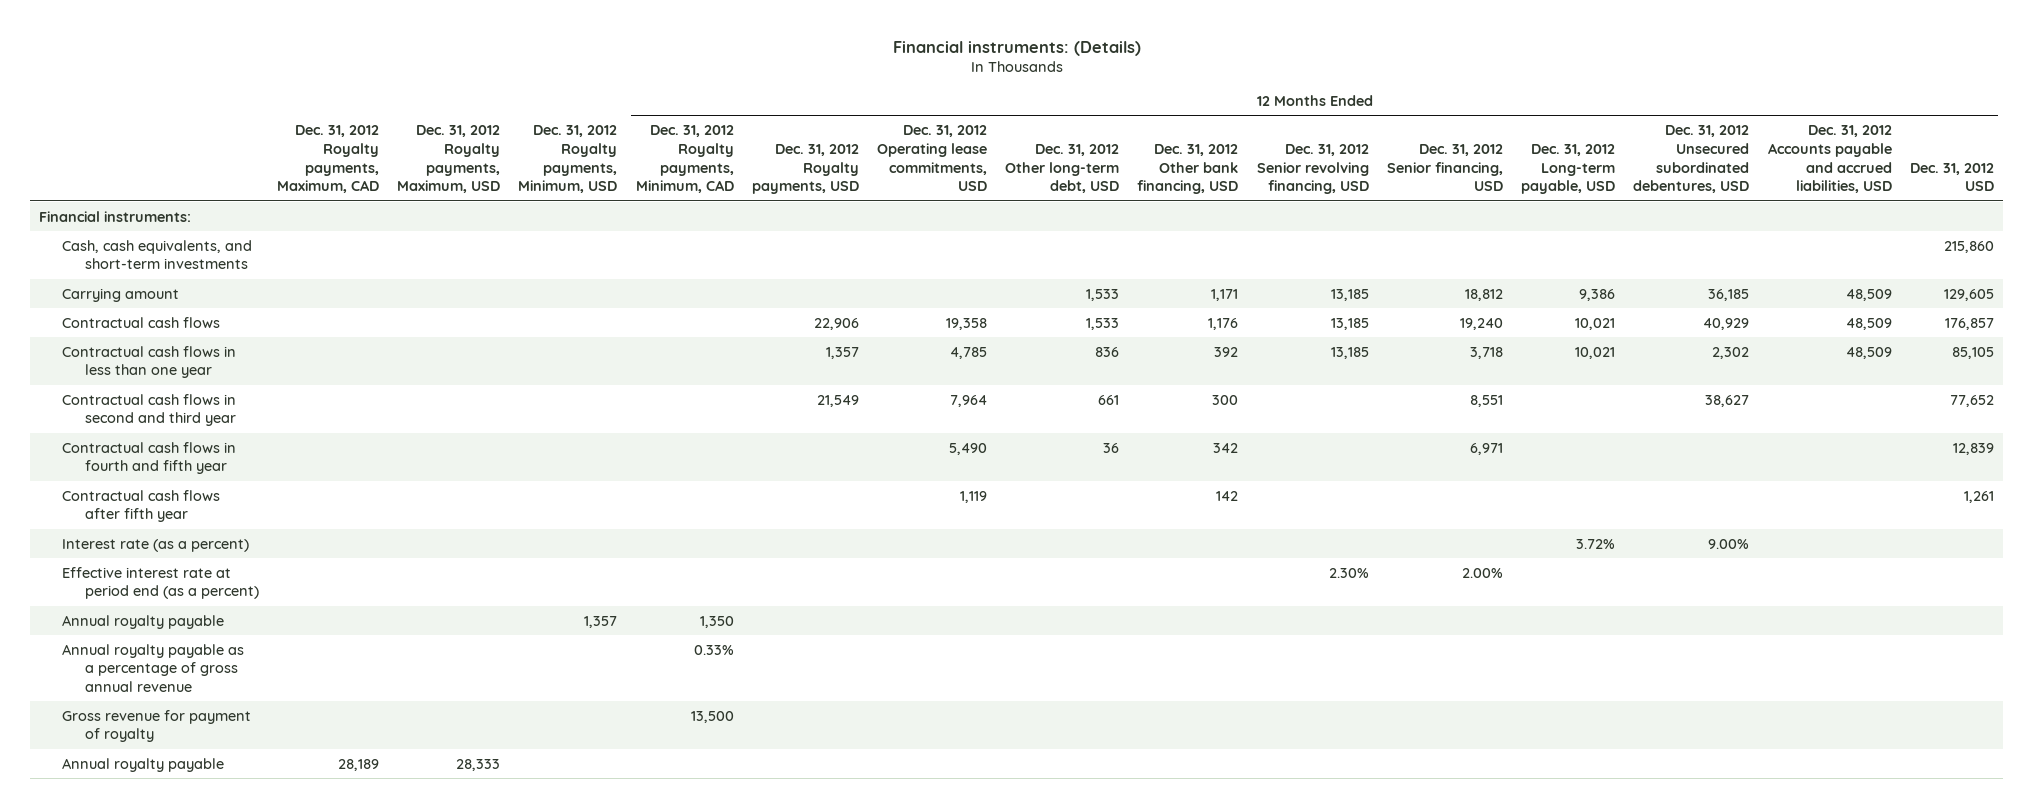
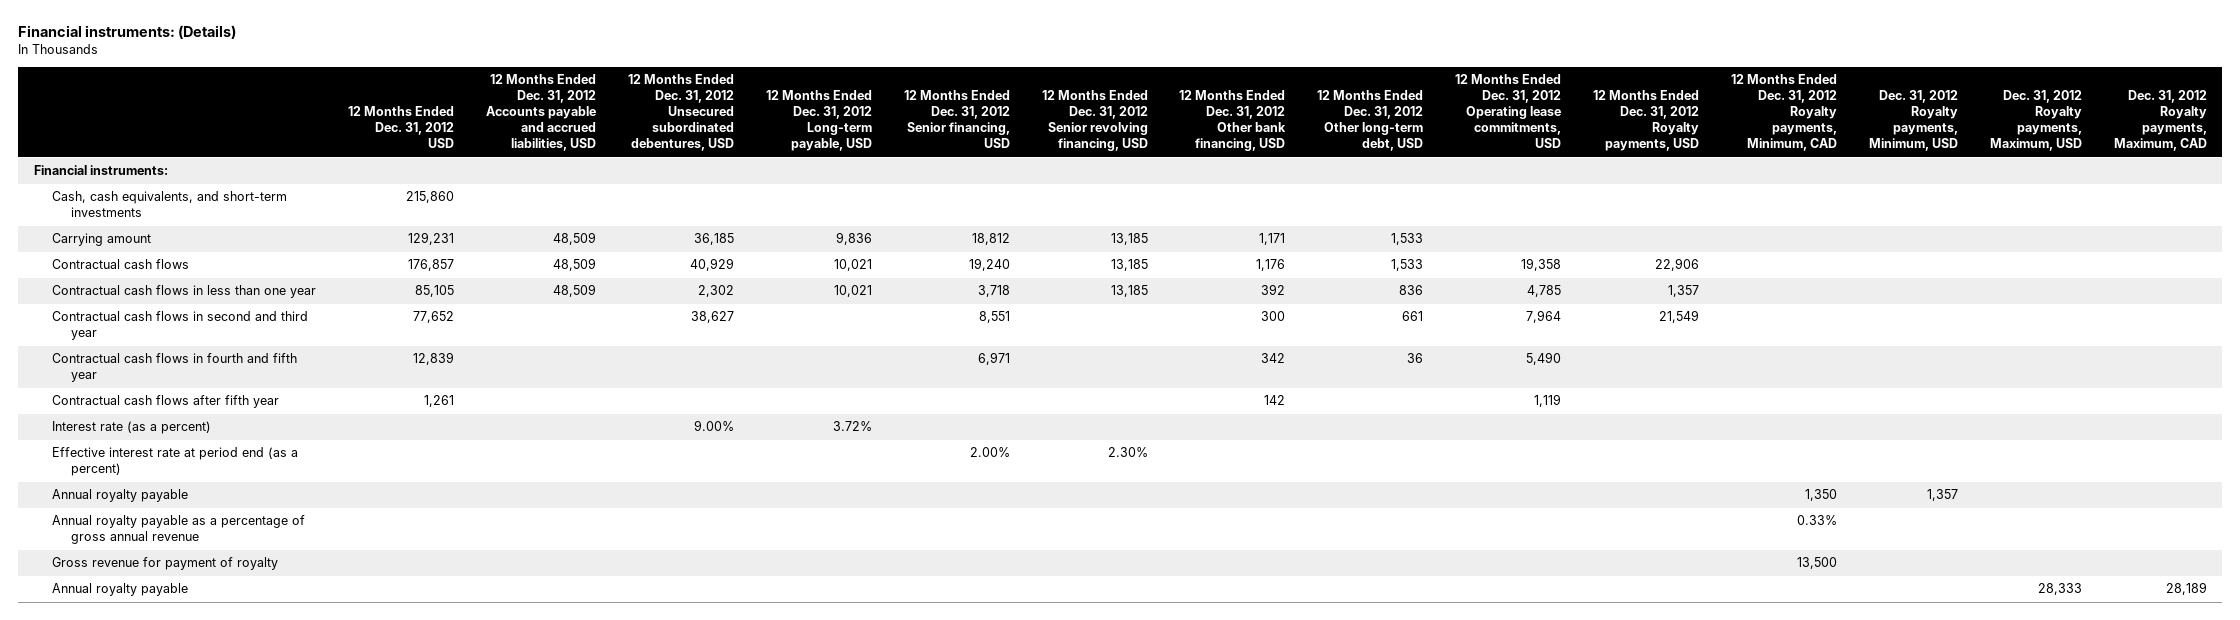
- | Dec. 31, 2012 Royalty payments, Maximum, CAD | Dec. 31, 2012 Royalty payments, Maximum, USD | Dec. 31, 2012 Royalty payments, Minimum, USD | 12 Months Ended Dec. 31, 2012 Royalty payments, Minimum, CAD | 12 Months Ended Dec. 31, 2012 Royalty payments, USD | 12 Months Ended Dec. 31, 2012 Operating lease commitments, USD | 12 Months Ended Dec. 31, 2012 Other long-term debt, USD | 12 Months Ended Dec. 31, 2012 Other bank financing, USD | 12 Months Ended Dec. 31, 2012 Senior revolving financing, USD | 12 Months Ended Dec. 31, 2012 Senior financing, USD | 12 Months Ended Dec. 31, 2012 Long-term payable, USD | 12 Months Ended Dec. 31, 2012 Unsecured subordinated debentures, USD | 12 Months Ended Dec. 31, 2012 Accounts payable and accrued liabilities, USD | 12 Months Ended Dec. 31, 2012 USD
+ | 12 Months Ended Dec. 31, 2012 USD | 12 Months Ended Dec. 31, 2012 Accounts payable and accrued liabilities, USD | 12 Months Ended Dec. 31, 2012 Unsecured subordinated debentures, USD | 12 Months Ended Dec. 31, 2012 Long-term payable, USD | 12 Months Ended Dec. 31, 2012 Senior financing, USD | 12 Months Ended Dec. 31, 2012 Senior revolving financing, USD | 12 Months Ended Dec. 31, 2012 Other bank financing, USD | 12 Months Ended Dec. 31, 2012 Other long-term debt, USD | 12 Months Ended Dec. 31, 2012 Operating lease commitments, USD | 12 Months Ended Dec. 31, 2012 Royalty payments, USD | 12 Months Ended Dec. 31, 2012 Royalty payments, Minimum, CAD | Dec. 31, 2012 Royalty payments, Minimum, USD | Dec. 31, 2012 Royalty payments, Maximum, USD | Dec. 31, 2012 Royalty payments, Maximum, CAD
- Carrying amount | | | | | | | 1,533 | 1,171 | 13,185 | 18,812 | 9,386 | 36,185 | 48,509 | 129,605
+ Carrying amount | 129,231 | 48,509 | 36,185 | 9,836 | 18,812 | 13,185 | 1,171 | 1,533 | | | | | |

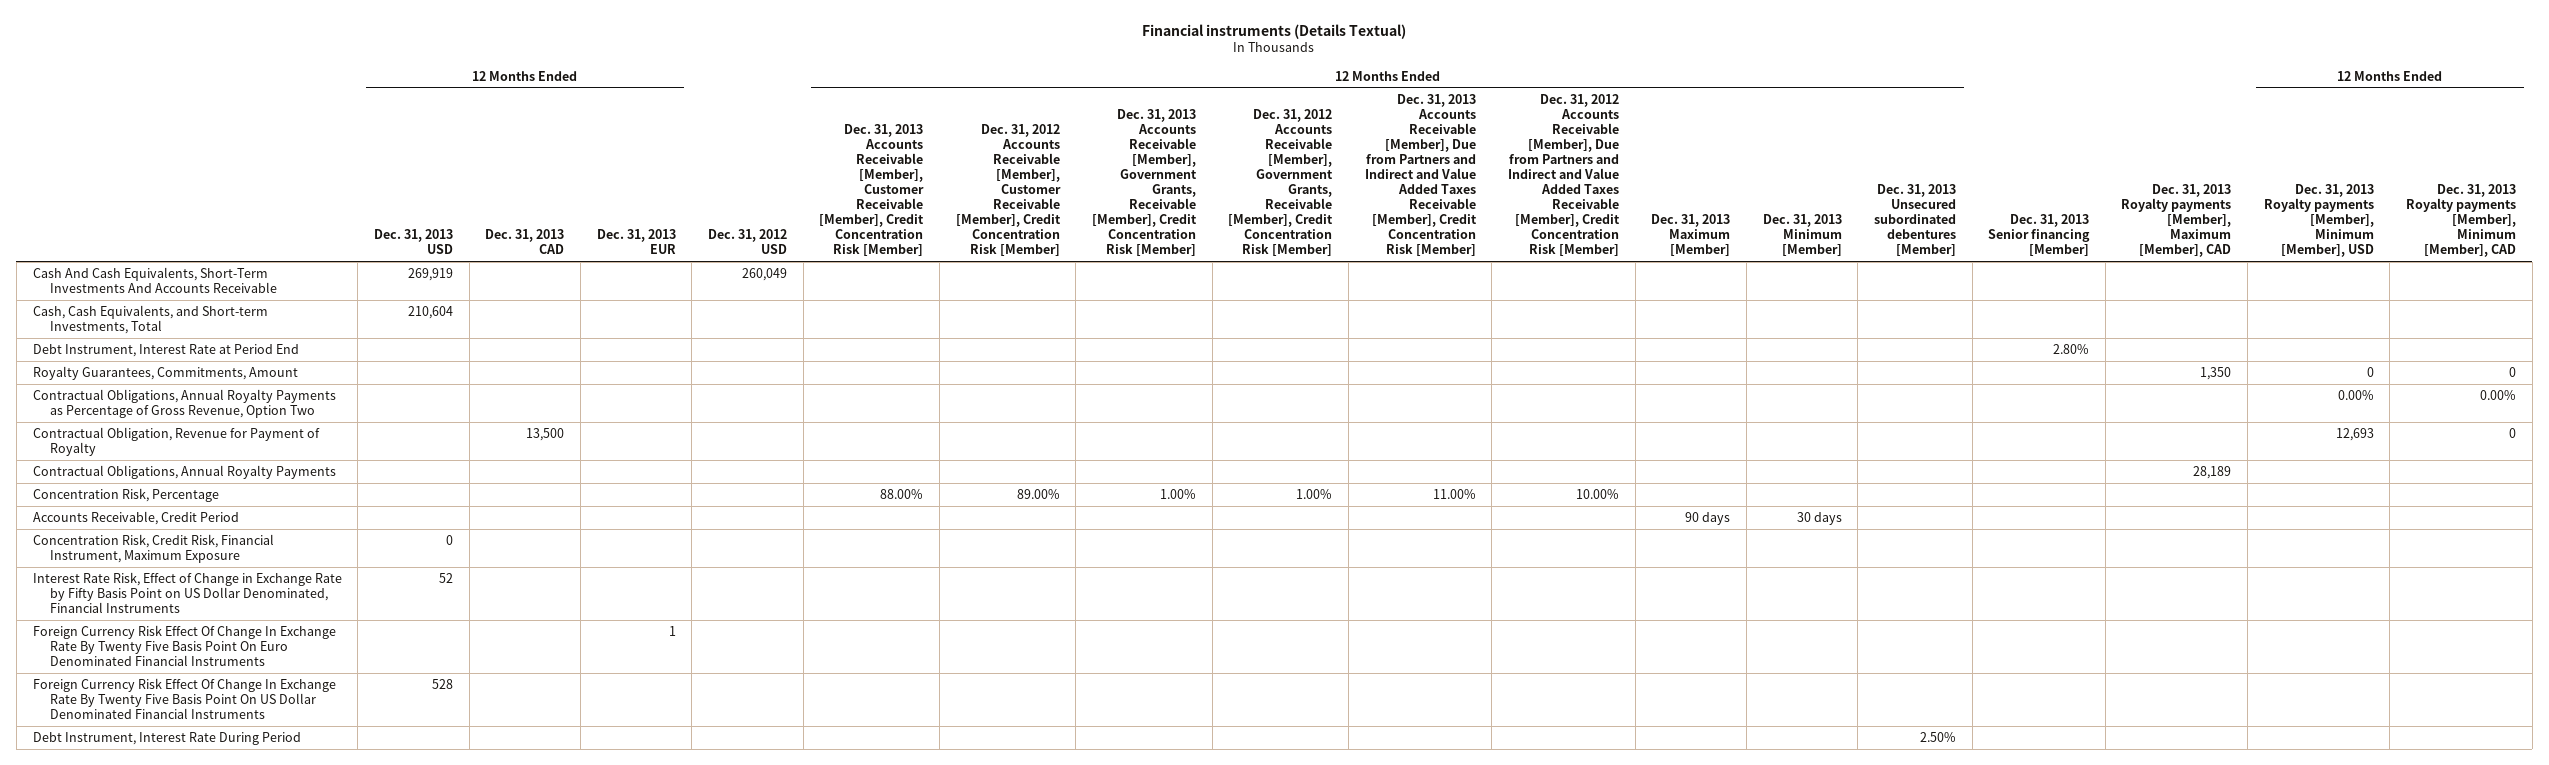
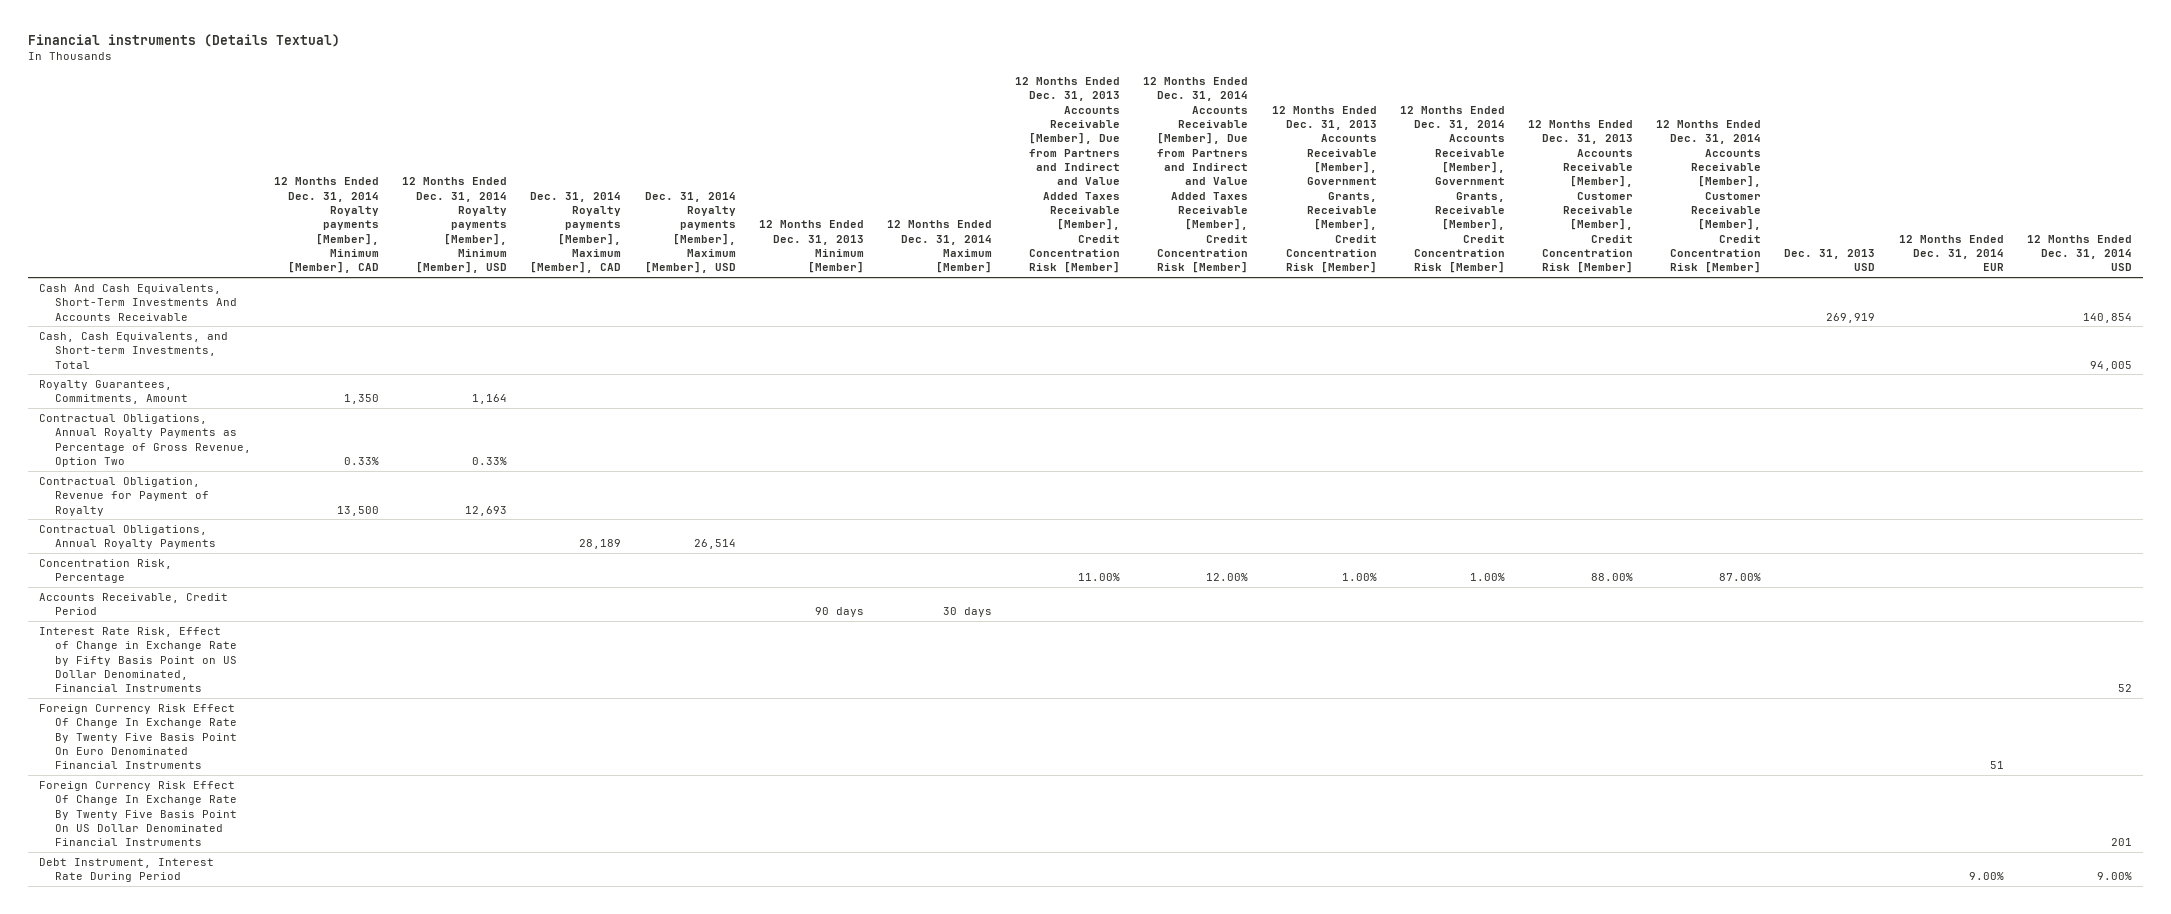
- | 12 Months Ended Dec. 31, 2013 USD | 12 Months Ended Dec. 31, 2013 CAD | 12 Months Ended Dec. 31, 2013 EUR | Dec. 31, 2012 USD | 12 Months Ended Dec. 31, 2013 Accounts Receivable [Member], Customer Receivable [Member], Credit Concentration Risk [Member] | 12 Months Ended Dec. 31, 2012 Accounts Receivable [Member], Customer Receivable [Member], Credit Concentration Risk [Member] | 12 Months Ended Dec. 31, 2013 Accounts Receivable [Member], Government Grants, Receivable [Member], Credit Concentration Risk [Member] | 12 Months Ended Dec. 31, 2012 Accounts Receivable [Member], Government Grants, Receivable [Member], Credit Concentration Risk [Member] | 12 Months Ended Dec. 31, 2013 Accounts Receivable [Member], Due from Partners and Indirect and Value Added Taxes Receivable [Member], Credit Concentration Risk [Member] | 12 Months Ended Dec. 31, 2012 Accounts Receivable [Member], Due from Partners and Indirect and Value Added Taxes Receivable [Member], Credit Concentration Risk [Member] | 12 Months Ended Dec. 31, 2013 Maximum [Member] | 12 Months Ended Dec. 31, 2013 Minimum [Member] | 12 Months Ended Dec. 31, 2013 Unsecured subordinated debentures [Member] | Dec. 31, 2013 Senior financing [Member] | Dec. 31, 2013 Royalty payments [Member], Maximum [Member], CAD | 12 Months Ended Dec. 31, 2013 Royalty payments [Member], Minimum [Member], USD | 12 Months Ended Dec. 31, 2013 Royalty payments [Member], Minimum [Member], CAD
+ | 12 Months Ended Dec. 31, 2014 Royalty payments [Member], Minimum [Member], CAD | 12 Months Ended Dec. 31, 2014 Royalty payments [Member], Minimum [Member], USD | Dec. 31, 2014 Royalty payments [Member], Maximum [Member], CAD | Dec. 31, 2014 Royalty payments [Member], Maximum [Member], USD | 12 Months Ended Dec. 31, 2013 Minimum [Member] | 12 Months Ended Dec. 31, 2014 Maximum [Member] | 12 Months Ended Dec. 31, 2013 Accounts Receivable [Member], Due from Partners and Indirect and Value Added Taxes Receivable [Member], Credit Concentration Risk [Member] | 12 Months Ended Dec. 31, 2014 Accounts Receivable [Member], Due from Partners and Indirect and Value Added Taxes Receivable [Member], Credit Concentration Risk [Member] | 12 Months Ended Dec. 31, 2013 Accounts Receivable [Member], Government Grants, Receivable [Member], Credit Concentration Risk [Member] | 12 Months Ended Dec. 31, 2014 Accounts Receivable [Member], Government Grants, Receivable [Member], Credit Concentration Risk [Member] | 12 Months Ended Dec. 31, 2013 Accounts Receivable [Member], Customer Receivable [Member], Credit Concentration Risk [Member] | 12 Months Ended Dec. 31, 2014 Accounts Receivable [Member], Customer Receivable [Member], Credit Concentration Risk [Member] | Dec. 31, 2013 USD | 12 Months Ended Dec. 31, 2014 EUR | 12 Months Ended Dec. 31, 2014 USD
- Debt Instrument, Interest Rate at Period End | | | | | | | | | | | | | | 2.80% | | |
- Accounts Receivable, Credit Period | | | | | | | | | | | 90 days | 30 days | | | | |
- Concentration Risk, Credit Risk, Financial Instrument, Maximum Exposure | 0 | | | | | | | | | | | | | | | |
+ Accounts Receivable, Credit Period | | | | | 90 days | 30 days | | | | | | | | |

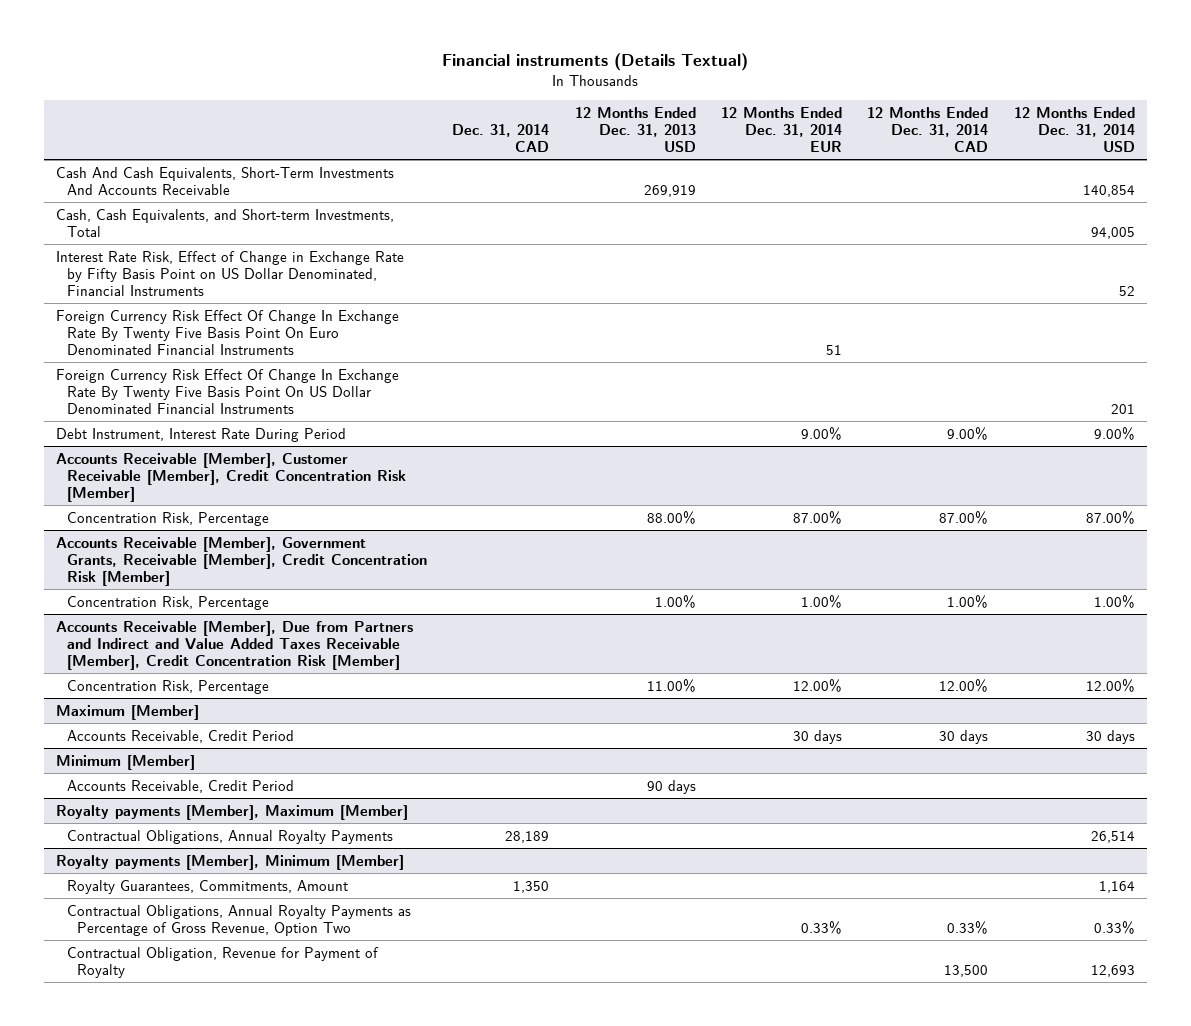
- | 12 Months Ended Dec. 31, 2014 Royalty payments [Member], Minimum [Member], CAD | 12 Months Ended Dec. 31, 2014 Royalty payments [Member], Minimum [Member], USD | Dec. 31, 2014 Royalty payments [Member], Maximum [Member], CAD | Dec. 31, 2014 Royalty payments [Member], Maximum [Member], USD | 12 Months Ended Dec. 31, 2013 Minimum [Member] | 12 Months Ended Dec. 31, 2014 Maximum [Member] | 12 Months Ended Dec. 31, 2013 Accounts Receivable [Member], Due from Partners and Indirect and Value Added Taxes Receivable [Member], Credit Concentration Risk [Member] | 12 Months Ended Dec. 31, 2014 Accounts Receivable [Member], Due from Partners and Indirect and Value Added Taxes Receivable [Member], Credit Concentration Risk [Member] | 12 Months Ended Dec. 31, 2013 Accounts Receivable [Member], Government Grants, Receivable [Member], Credit Concentration Risk [Member] | 12 Months Ended Dec. 31, 2014 Accounts Receivable [Member], Government Grants, Receivable [Member], Credit Concentration Risk [Member] | 12 Months Ended Dec. 31, 2013 Accounts Receivable [Member], Customer Receivable [Member], Credit Concentration Risk [Member] | 12 Months Ended Dec. 31, 2014 Accounts Receivable [Member], Customer Receivable [Member], Credit Concentration Risk [Member] | Dec. 31, 2013 USD | 12 Months Ended Dec. 31, 2014 EUR | 12 Months Ended Dec. 31, 2014 USD
+ | Dec. 31, 2014 CAD | 12 Months Ended Dec. 31, 2013 USD | 12 Months Ended Dec. 31, 2014 EUR | 12 Months Ended Dec. 31, 2014 CAD | 12 Months Ended Dec. 31, 2014 USD
- Royalty Guarantees, Commitments, Amount | 1,350 | 1,164 | | | | | | | | | | | | |
- Contractual Obligations, Annual Royalty Payments as Percentage of Gross Revenue, Option Two | 0.33% | 0.33% | | | | | | | | | | | | |
- Contractual Obligation, Revenue for Payment of Royalty | 13,500 | 12,693 | | | | | | | | | | | | |
- Contractual Obligations, Annual Royalty Payments | | | 28,189 | 26,514 | | | | | | | | | | |
- Concentration Risk, Percentage | | | | | | | 11.00% | 12.00% | 1.00% | 1.00% | 88.00% | 87.00% | | |
- Accounts Receivable, Credit Period | | | | | 90 days | 30 days | | | | | | | | |
+ Accounts Receivable [Member], Customer Receivable [Member], Credit Concentration Risk [Member]
+ Concentration Risk, Percentage | | 88.00% | 87.00% | 87.00% | 87.00%
+ Accounts Receivable [Member], Government Grants, Receivable [Member], Credit Concentration Risk [Member]
+ Concentration Risk, Percentage | | 1.00% | 1.00% | 1.00% | 1.00%
+ Accounts Receivable [Member], Due from Partners and Indirect and Value Added Taxes Receivable [Member], Credit Concentration Risk [Member]
+ Concentration Risk, Percentage | | 11.00% | 12.00% | 12.00% | 12.00%
+ Maximum [Member]
+ Accounts Receivable, Credit Period | | | 30 days | 30 days | 30 days
+ Minimum [Member]
+ Accounts Receivable, Credit Period | | 90 days | | |
+ Royalty payments [Member], Maximum [Member]
+ Contractual Obligations, Annual Royalty Payments | 28,189 | | | | 26,514
+ Royalty payments [Member], Minimum [Member]
+ Royalty Guarantees, Commitments, Amount | 1,350 | | | | 1,164
+ Contractual Obligations, Annual Royalty Payments as Percentage of Gross Revenue, Option Two | | | 0.33% | 0.33% | 0.33%
+ Contractual Obligation, Revenue for Payment of Royalty | | | | 13,500 | 12,693

